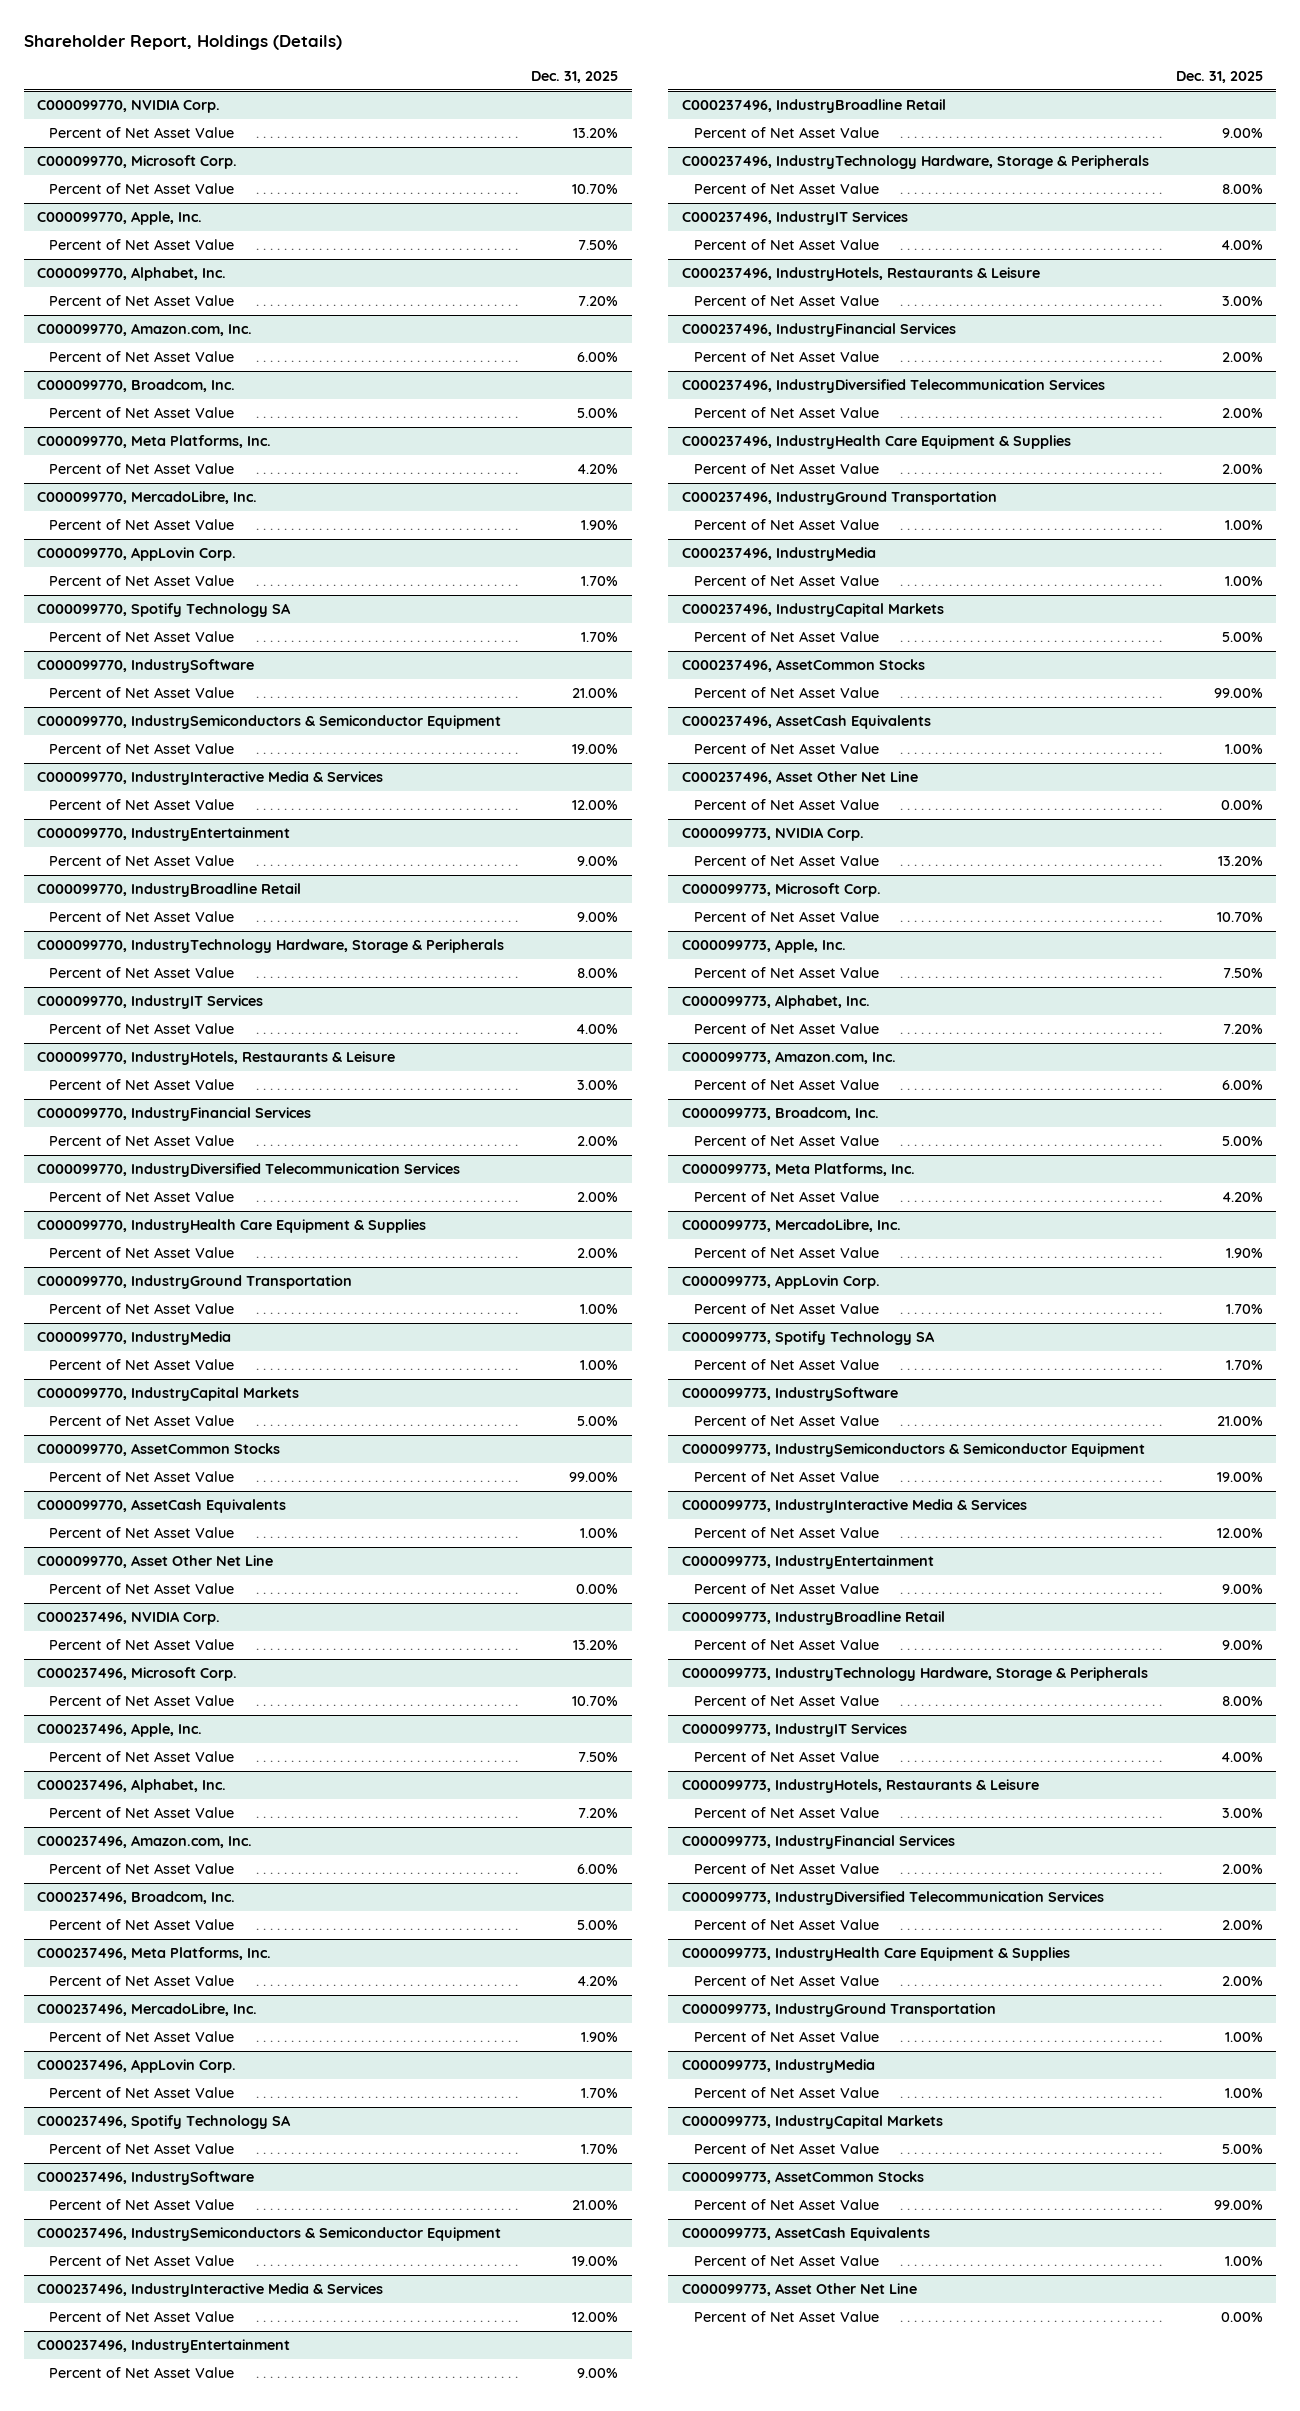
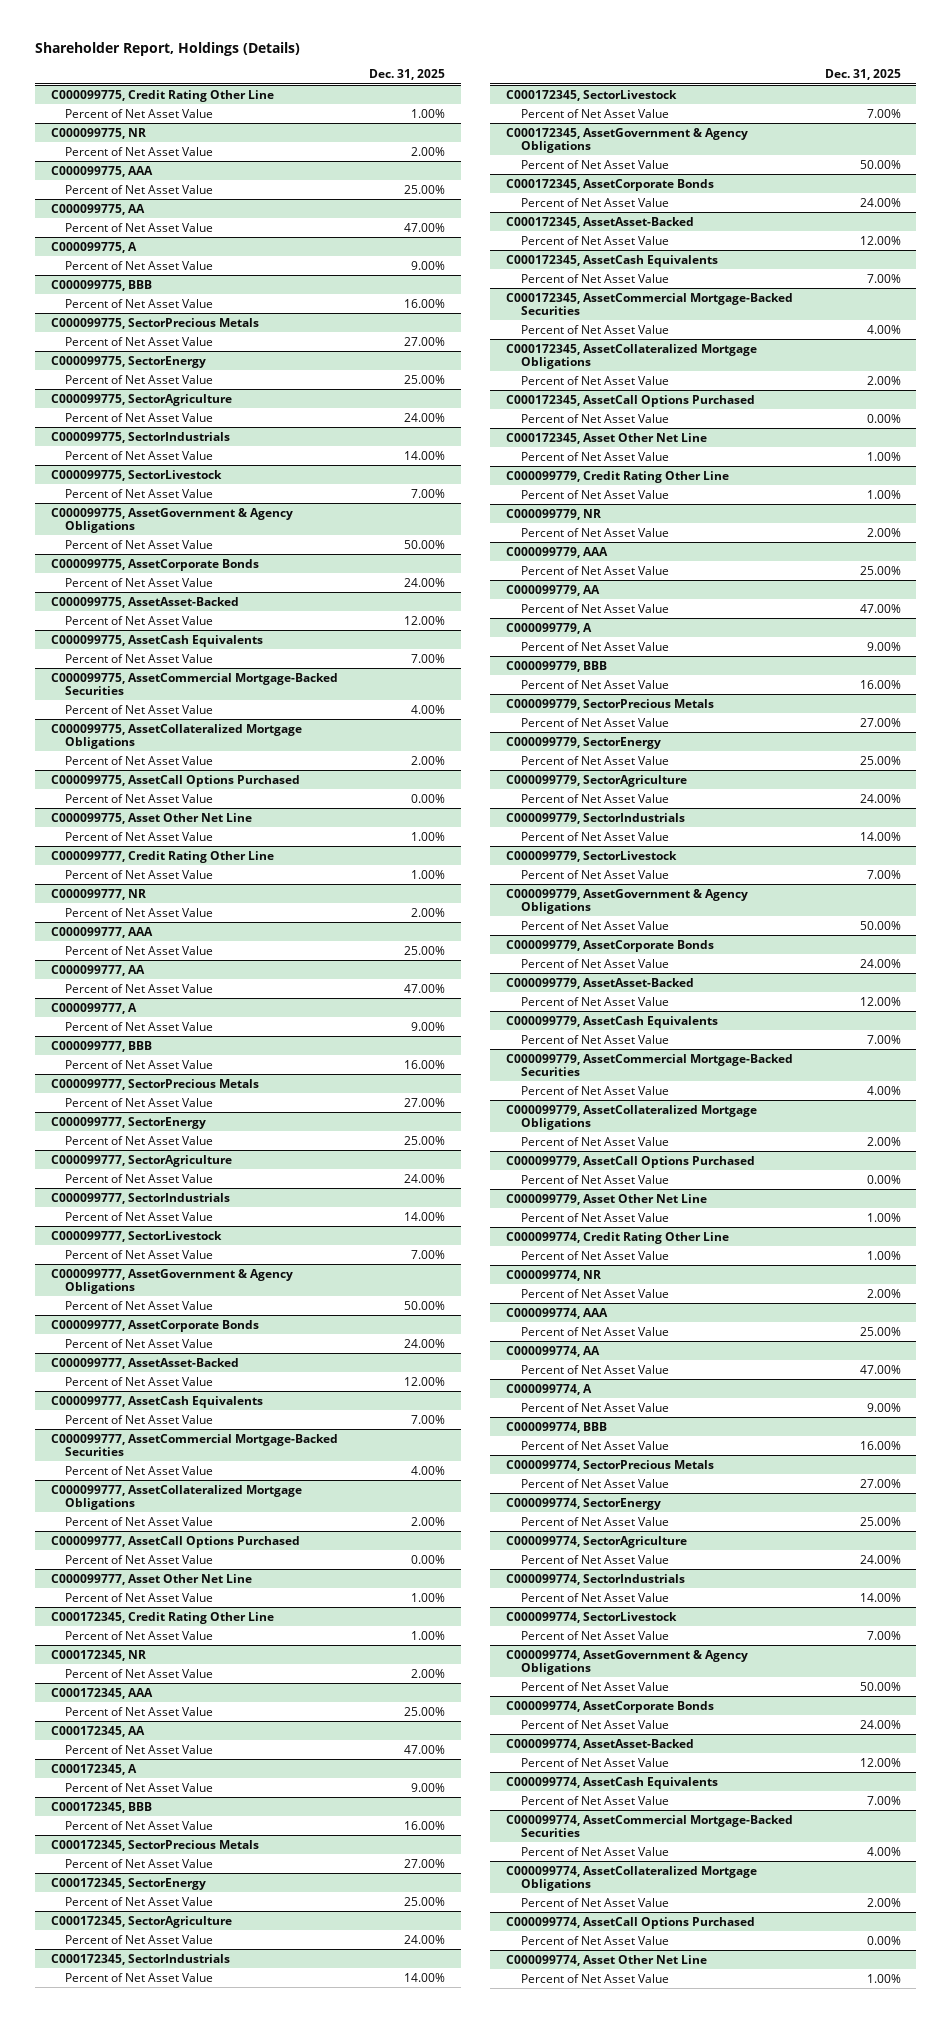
- C000099770, NVIDIA Corp.
- Percent of Net Asset Value | 13.20%
- C000099770, Microsoft Corp.
- Percent of Net Asset Value | 10.70%
- C000099770, Apple, Inc.
- Percent of Net Asset Value | 7.50%
- C000099770, Alphabet, Inc.
- Percent of Net Asset Value | 7.20%
- C000099770, Amazon.com, Inc.
- Percent of Net Asset Value | 6.00%
- C000099770, Broadcom, Inc.
- Percent of Net Asset Value | 5.00%
- C000099770, Meta Platforms, Inc.
- Percent of Net Asset Value | 4.20%
- C000099770, MercadoLibre, Inc.
- Percent of Net Asset Value | 1.90%
- C000099770, AppLovin Corp.
- Percent of Net Asset Value | 1.70%
- C000099770, Spotify Technology SA
- Percent of Net Asset Value | 1.70%
- C000099770, IndustrySoftware
- Percent of Net Asset Value | 21.00%
- C000099770, IndustrySemiconductors & Semiconductor Equipment
- Percent of Net Asset Value | 19.00%
- C000099770, IndustryInteractive Media & Services
- Percent of Net Asset Value | 12.00%
- C000099770, IndustryEntertainment
- Percent of Net Asset Value | 9.00%
- C000099770, IndustryBroadline Retail
+ C000099775, Credit Rating Other Line
+ Percent of Net Asset Value | 1.00%
+ C000099775, NR
+ Percent of Net Asset Value | 2.00%
+ C000099775, AAA
+ Percent of Net Asset Value | 25.00%
+ C000099775, AA
+ Percent of Net Asset Value | 47.00%
+ C000099775, A
- C000099770, IndustryTechnology Hardware, Storage & Peripherals
- Percent of Net Asset Value | 8.00%
- C000099770, IndustryIT Services
+ C000099775, BBB
+ Percent of Net Asset Value | 16.00%
+ C000099775, SectorPrecious Metals
+ Percent of Net Asset Value | 27.00%
+ C000099775, SectorEnergy
+ Percent of Net Asset Value | 25.00%
+ C000099775, SectorAgriculture
+ Percent of Net Asset Value | 24.00%
+ C000099775, SectorIndustrials
+ Percent of Net Asset Value | 14.00%
+ C000099775, SectorLivestock
+ Percent of Net Asset Value | 7.00%
+ C000099775, AssetGovernment & Agency Obligations
+ Percent of Net Asset Value | 50.00%
+ C000099775, AssetCorporate Bonds
+ Percent of Net Asset Value | 24.00%
+ C000099775, AssetAsset-Backed
+ Percent of Net Asset Value | 12.00%
+ C000099775, AssetCash Equivalents
+ Percent of Net Asset Value | 7.00%
+ C000099775, AssetCommercial Mortgage-Backed Securities
- C000099770, IndustryHotels, Restaurants & Leisure
- Percent of Net Asset Value | 3.00%
- C000099770, IndustryFinancial Services
- Percent of Net Asset Value | 2.00%
- C000099770, IndustryDiversified Telecommunication Services
- Percent of Net Asset Value | 2.00%
- C000099770, IndustryHealth Care Equipment & Supplies
+ C000099775, AssetCollateralized Mortgage Obligations
- C000099770, IndustryGround Transportation
- Percent of Net Asset Value | 1.00%
- C000099770, IndustryMedia
+ C000099775, AssetCall Options Purchased
+ Percent of Net Asset Value | 0.00%
+ C000099775, Asset Other Net Line
- C000099770, IndustryCapital Markets
- Percent of Net Asset Value | 5.00%
- C000099770, AssetCommon Stocks
- Percent of Net Asset Value | 99.00%
- C000099770, AssetCash Equivalents
+ C000099777, Credit Rating Other Line
- C000099770, Asset Other Net Line
- Percent of Net Asset Value | 0.00%
- C000237496, NVIDIA Corp.
- Percent of Net Asset Value | 13.20%
- C000237496, Microsoft Corp.
- Percent of Net Asset Value | 10.70%
- C000237496, Apple, Inc.
- Percent of Net Asset Value | 7.50%
- C000237496, Alphabet, Inc.
- Percent of Net Asset Value | 7.20%
- C000237496, Amazon.com, Inc.
- Percent of Net Asset Value | 6.00%
- C000237496, Broadcom, Inc.
- Percent of Net Asset Value | 5.00%
- C000237496, Meta Platforms, Inc.
- Percent of Net Asset Value | 4.20%
- C000237496, MercadoLibre, Inc.
- Percent of Net Asset Value | 1.90%
- C000237496, AppLovin Corp.
- Percent of Net Asset Value | 1.70%
- C000237496, Spotify Technology SA
- Percent of Net Asset Value | 1.70%
- C000237496, IndustrySoftware
- Percent of Net Asset Value | 21.00%
- C000237496, IndustrySemiconductors & Semiconductor Equipment
- Percent of Net Asset Value | 19.00%
- C000237496, IndustryInteractive Media & Services
- Percent of Net Asset Value | 12.00%
- C000237496, IndustryEntertainment
- Percent of Net Asset Value | 9.00%
- C000237496, IndustryBroadline Retail
+ C000099777, NR
+ Percent of Net Asset Value | 2.00%
+ C000099777, AAA
+ Percent of Net Asset Value | 25.00%
+ C000099777, AA
+ Percent of Net Asset Value | 47.00%
+ C000099777, A
- C000237496, IndustryTechnology Hardware, Storage & Peripherals
- Percent of Net Asset Value | 8.00%
- C000237496, IndustryIT Services
+ C000099777, BBB
+ Percent of Net Asset Value | 16.00%
+ C000099777, SectorPrecious Metals
+ Percent of Net Asset Value | 27.00%
+ C000099777, SectorEnergy
+ Percent of Net Asset Value | 25.00%
+ C000099777, SectorAgriculture
+ Percent of Net Asset Value | 24.00%
+ C000099777, SectorIndustrials
+ Percent of Net Asset Value | 14.00%
+ C000099777, SectorLivestock
+ Percent of Net Asset Value | 7.00%
+ C000099777, AssetGovernment & Agency Obligations
+ Percent of Net Asset Value | 50.00%
+ C000099777, AssetCorporate Bonds
+ Percent of Net Asset Value | 24.00%
+ C000099777, AssetAsset-Backed
+ Percent of Net Asset Value | 12.00%
+ C000099777, AssetCash Equivalents
+ Percent of Net Asset Value | 7.00%
+ C000099777, AssetCommercial Mortgage-Backed Securities
- C000237496, IndustryHotels, Restaurants & Leisure
- Percent of Net Asset Value | 3.00%
- C000237496, IndustryFinancial Services
- Percent of Net Asset Value | 2.00%
- C000237496, IndustryDiversified Telecommunication Services
- Percent of Net Asset Value | 2.00%
- C000237496, IndustryHealth Care Equipment & Supplies
+ C000099777, AssetCollateralized Mortgage Obligations
- C000237496, IndustryGround Transportation
- Percent of Net Asset Value | 1.00%
- C000237496, IndustryMedia
+ C000099777, AssetCall Options Purchased
+ Percent of Net Asset Value | 0.00%
+ C000099777, Asset Other Net Line
- C000237496, IndustryCapital Markets
- Percent of Net Asset Value | 5.00%
- C000237496, AssetCommon Stocks
- Percent of Net Asset Value | 99.00%
- C000237496, AssetCash Equivalents
+ C000172345, Credit Rating Other Line
- C000237496, Asset Other Net Line
- Percent of Net Asset Value | 0.00%
- C000099773, NVIDIA Corp.
- Percent of Net Asset Value | 13.20%
- C000099773, Microsoft Corp.
- Percent of Net Asset Value | 10.70%
- C000099773, Apple, Inc.
- Percent of Net Asset Value | 7.50%
- C000099773, Alphabet, Inc.
- Percent of Net Asset Value | 7.20%
- C000099773, Amazon.com, Inc.
- Percent of Net Asset Value | 6.00%
- C000099773, Broadcom, Inc.
- Percent of Net Asset Value | 5.00%
- C000099773, Meta Platforms, Inc.
- Percent of Net Asset Value | 4.20%
- C000099773, MercadoLibre, Inc.
- Percent of Net Asset Value | 1.90%
- C000099773, AppLovin Corp.
- Percent of Net Asset Value | 1.70%
- C000099773, Spotify Technology SA
- Percent of Net Asset Value | 1.70%
- C000099773, IndustrySoftware
- Percent of Net Asset Value | 21.00%
- C000099773, IndustrySemiconductors & Semiconductor Equipment
- Percent of Net Asset Value | 19.00%
- C000099773, IndustryInteractive Media & Services
- Percent of Net Asset Value | 12.00%
- C000099773, IndustryEntertainment
- Percent of Net Asset Value | 9.00%
- C000099773, IndustryBroadline Retail
+ C000172345, NR
+ Percent of Net Asset Value | 2.00%
+ C000172345, AAA
+ Percent of Net Asset Value | 25.00%
+ C000172345, AA
+ Percent of Net Asset Value | 47.00%
+ C000172345, A
- C000099773, IndustryTechnology Hardware, Storage & Peripherals
- Percent of Net Asset Value | 8.00%
- C000099773, IndustryIT Services
+ C000172345, BBB
+ Percent of Net Asset Value | 16.00%
+ C000172345, SectorPrecious Metals
+ Percent of Net Asset Value | 27.00%
+ C000172345, SectorEnergy
+ Percent of Net Asset Value | 25.00%
+ C000172345, SectorAgriculture
+ Percent of Net Asset Value | 24.00%
+ C000172345, SectorIndustrials
+ Percent of Net Asset Value | 14.00%
+ C000172345, SectorLivestock
+ Percent of Net Asset Value | 7.00%
+ C000172345, AssetGovernment & Agency Obligations
+ Percent of Net Asset Value | 50.00%
+ C000172345, AssetCorporate Bonds
+ Percent of Net Asset Value | 24.00%
+ C000172345, AssetAsset-Backed
+ Percent of Net Asset Value | 12.00%
+ C000172345, AssetCash Equivalents
+ Percent of Net Asset Value | 7.00%
+ C000172345, AssetCommercial Mortgage-Backed Securities
- C000099773, IndustryHotels, Restaurants & Leisure
- Percent of Net Asset Value | 3.00%
- C000099773, IndustryFinancial Services
+ C000172345, AssetCollateralized Mortgage Obligations
- C000099773, IndustryDiversified Telecommunication Services
+ C000172345, AssetCall Options Purchased
+ Percent of Net Asset Value | 0.00%
+ C000172345, Asset Other Net Line
+ Percent of Net Asset Value | 1.00%
+ C000099779, Credit Rating Other Line
+ Percent of Net Asset Value | 1.00%
+ C000099779, NR
- C000099773, IndustryHealth Care Equipment & Supplies
+ C000099779, AAA
+ Percent of Net Asset Value | 25.00%
+ C000099779, AA
+ Percent of Net Asset Value | 47.00%
+ C000099779, A
+ Percent of Net Asset Value | 9.00%
+ C000099779, BBB
+ Percent of Net Asset Value | 16.00%
+ C000099779, SectorPrecious Metals
+ Percent of Net Asset Value | 27.00%
+ C000099779, SectorEnergy
+ Percent of Net Asset Value | 25.00%
+ C000099779, SectorAgriculture
+ Percent of Net Asset Value | 24.00%
+ C000099779, SectorIndustrials
+ Percent of Net Asset Value | 14.00%
+ C000099779, SectorLivestock
+ Percent of Net Asset Value | 7.00%
+ C000099779, AssetGovernment & Agency Obligations
+ Percent of Net Asset Value | 50.00%
+ C000099779, AssetCorporate Bonds
+ Percent of Net Asset Value | 24.00%
+ C000099779, AssetAsset-Backed
+ Percent of Net Asset Value | 12.00%
+ C000099779, AssetCash Equivalents
+ Percent of Net Asset Value | 7.00%
+ C000099779, AssetCommercial Mortgage-Backed Securities
+ Percent of Net Asset Value | 4.00%
+ C000099779, AssetCollateralized Mortgage Obligations
- C000099773, IndustryGround Transportation
- Percent of Net Asset Value | 1.00%
- C000099773, IndustryMedia
+ C000099779, AssetCall Options Purchased
+ Percent of Net Asset Value | 0.00%
+ C000099779, Asset Other Net Line
- C000099773, IndustryCapital Markets
- Percent of Net Asset Value | 5.00%
- C000099773, AssetCommon Stocks
- Percent of Net Asset Value | 99.00%
- C000099773, AssetCash Equivalents
+ C000099774, Credit Rating Other Line
- C000099773, Asset Other Net Line
+ C000099774, NR
+ Percent of Net Asset Value | 2.00%
+ C000099774, AAA
+ Percent of Net Asset Value | 25.00%
+ C000099774, AA
+ Percent of Net Asset Value | 47.00%
+ C000099774, A
+ Percent of Net Asset Value | 9.00%
+ C000099774, BBB
+ Percent of Net Asset Value | 16.00%
+ C000099774, SectorPrecious Metals
+ Percent of Net Asset Value | 27.00%
+ C000099774, SectorEnergy
+ Percent of Net Asset Value | 25.00%
+ C000099774, SectorAgriculture
+ Percent of Net Asset Value | 24.00%
+ C000099774, SectorIndustrials
+ Percent of Net Asset Value | 14.00%
+ C000099774, SectorLivestock
+ Percent of Net Asset Value | 7.00%
+ C000099774, AssetGovernment & Agency Obligations
+ Percent of Net Asset Value | 50.00%
+ C000099774, AssetCorporate Bonds
+ Percent of Net Asset Value | 24.00%
+ C000099774, AssetAsset-Backed
+ Percent of Net Asset Value | 12.00%
+ C000099774, AssetCash Equivalents
+ Percent of Net Asset Value | 7.00%
+ C000099774, AssetCommercial Mortgage-Backed Securities
+ Percent of Net Asset Value | 4.00%
+ C000099774, AssetCollateralized Mortgage Obligations
+ Percent of Net Asset Value | 2.00%
+ C000099774, AssetCall Options Purchased
+ C000099774, Asset Other Net Line
+ Percent of Net Asset Value | 1.00%

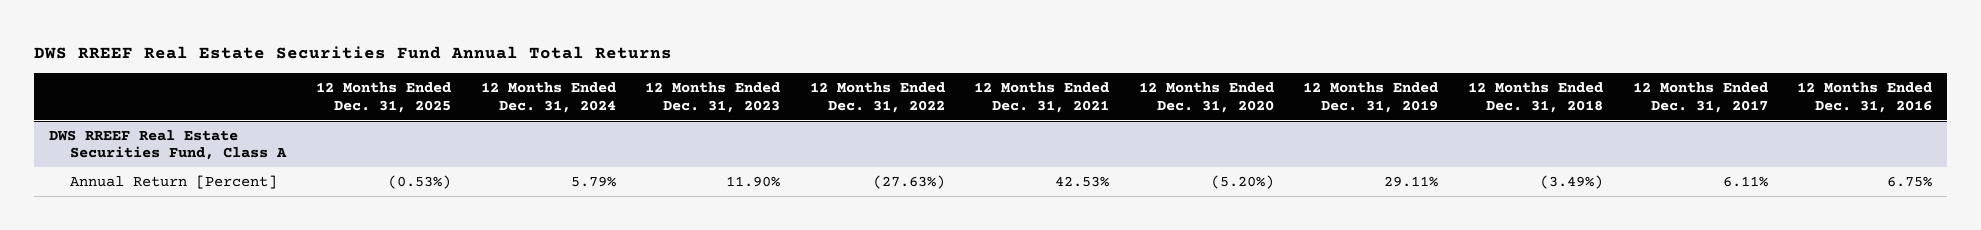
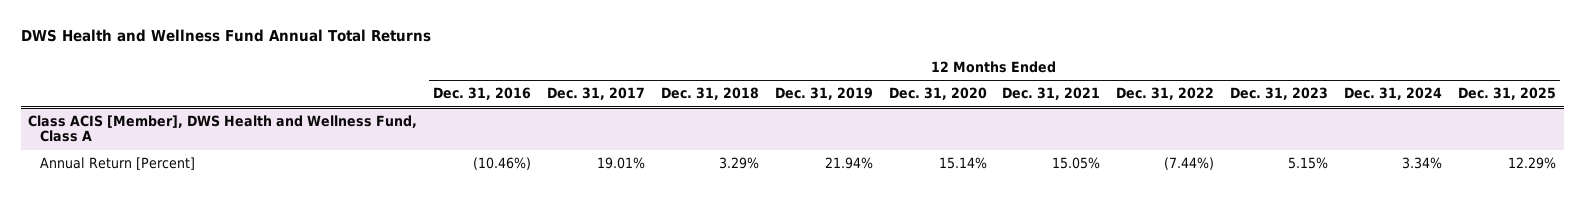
- DWS RREEF Real Estate Securities Fund Annual Total Returns
+ DWS Health and Wellness Fund Annual Total Returns
- | 12 Months Ended Dec. 31, 2025 | 12 Months Ended Dec. 31, 2024 | 12 Months Ended Dec. 31, 2023 | 12 Months Ended Dec. 31, 2022 | 12 Months Ended Dec. 31, 2021 | 12 Months Ended Dec. 31, 2020 | 12 Months Ended Dec. 31, 2019 | 12 Months Ended Dec. 31, 2018 | 12 Months Ended Dec. 31, 2017 | 12 Months Ended Dec. 31, 2016
+ | 12 Months Ended Dec. 31, 2016 | 12 Months Ended Dec. 31, 2017 | 12 Months Ended Dec. 31, 2018 | 12 Months Ended Dec. 31, 2019 | 12 Months Ended Dec. 31, 2020 | 12 Months Ended Dec. 31, 2021 | 12 Months Ended Dec. 31, 2022 | 12 Months Ended Dec. 31, 2023 | 12 Months Ended Dec. 31, 2024 | 12 Months Ended Dec. 31, 2025
- DWS RREEF Real Estate Securities Fund, Class A
- Annual Return [Percent] | (0.53%) | 5.79% | 11.90% | (27.63%) | 42.53% | (5.20%) | 29.11% | (3.49%) | 6.11% | 6.75%
+ Class ACIS [Member], DWS Health and Wellness Fund, Class A
+ Annual Return [Percent] | (10.46%) | 19.01% | 3.29% | 21.94% | 15.14% | 15.05% | (7.44%) | 5.15% | 3.34% | 12.29%

